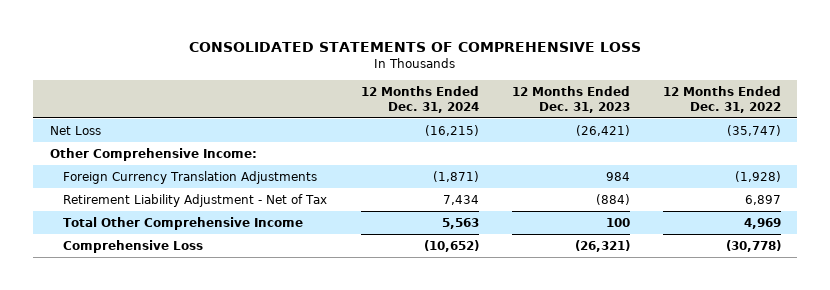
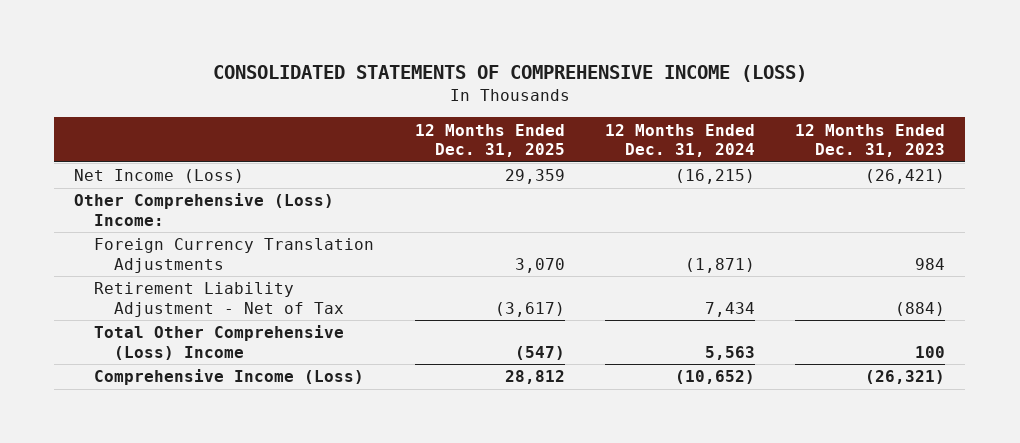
- CONSOLIDATED STATEMENTS OF COMPREHENSIVE LOSS
+ CONSOLIDATED STATEMENTS OF COMPREHENSIVE INCOME (LOSS)
- | 12 Months Ended Dec. 31, 2024 | 12 Months Ended Dec. 31, 2023 | 12 Months Ended Dec. 31, 2022
+ | 12 Months Ended Dec. 31, 2025 | 12 Months Ended Dec. 31, 2024 | 12 Months Ended Dec. 31, 2023
- Net Loss | (16,215) | (26,421) | (35,747)
- Other Comprehensive Income:
+ Net Income (Loss) | 29,359 | (16,215) | (26,421)
+ Other Comprehensive (Loss) Income:
- Total Other Comprehensive Income | 5,563 | 100 | 4,969
- Comprehensive Loss | (10,652) | (26,321) | (30,778)
+ Total Other Comprehensive (Loss) Income | (547) | 5,563 | 100
+ Comprehensive Income (Loss) | 28,812 | (10,652) | (26,321)

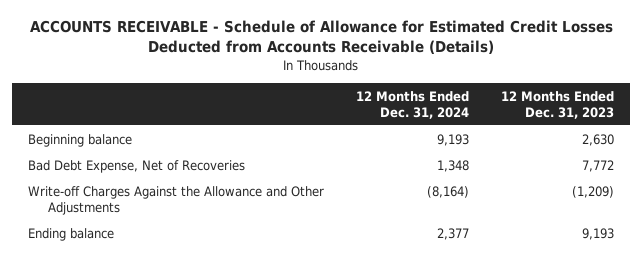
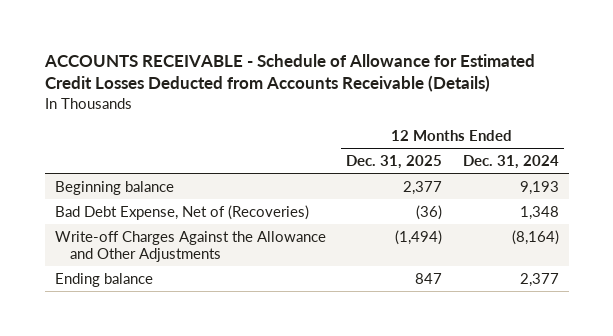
- | 12 Months Ended Dec. 31, 2024 | 12 Months Ended Dec. 31, 2023
+ | 12 Months Ended Dec. 31, 2025 | 12 Months Ended Dec. 31, 2024
- Bad Debt Expense, Net of Recoveries | 1,348 | 7,772
+ Bad Debt Expense, Net of (Recoveries) | (36) | 1,348

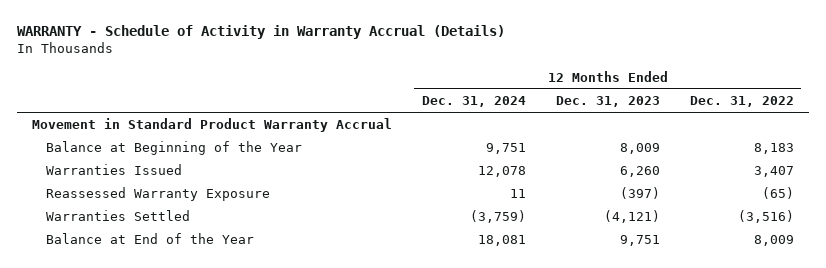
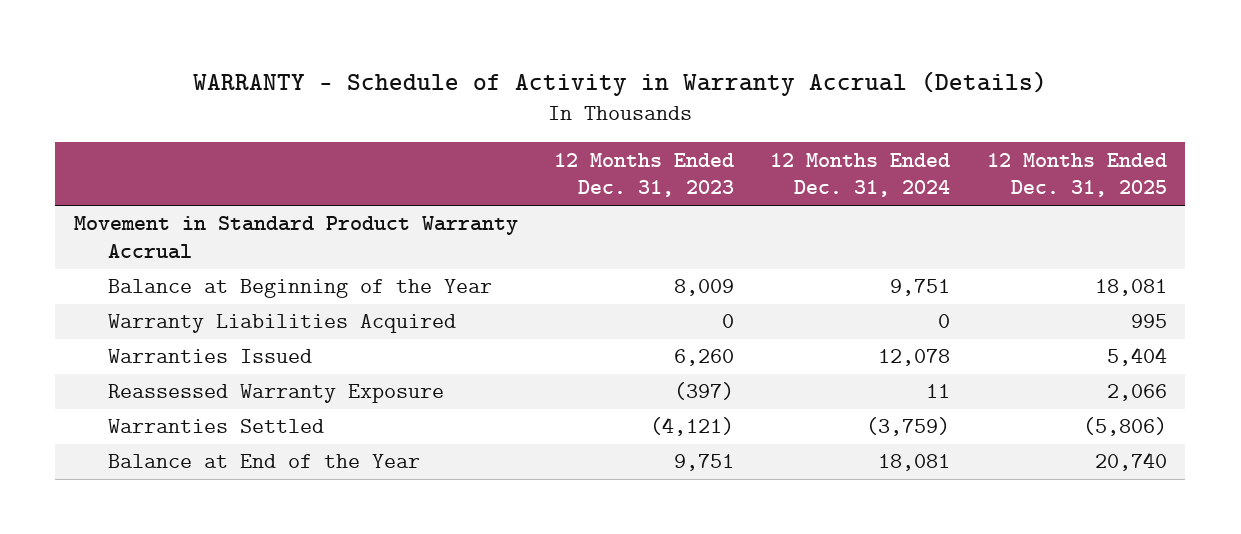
- | 12 Months Ended Dec. 31, 2024 | 12 Months Ended Dec. 31, 2023 | 12 Months Ended Dec. 31, 2022
+ | 12 Months Ended Dec. 31, 2023 | 12 Months Ended Dec. 31, 2024 | 12 Months Ended Dec. 31, 2025
+ Warranty Liabilities Acquired | 0 | 0 | 995

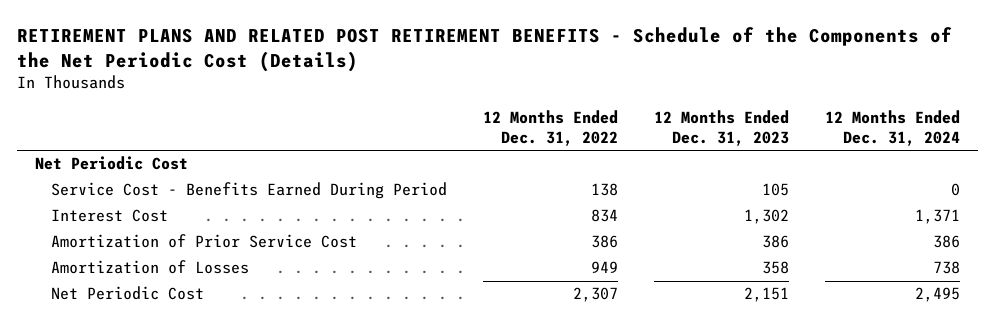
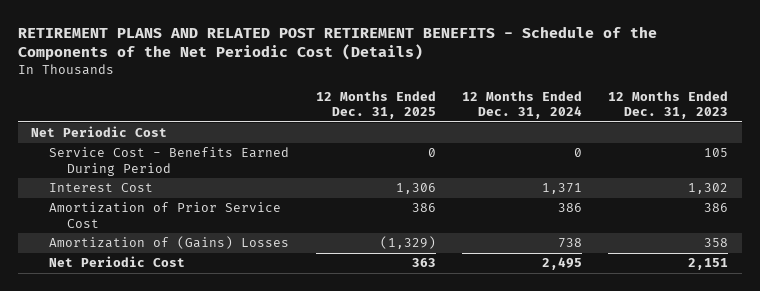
- | 12 Months Ended Dec. 31, 2022 | 12 Months Ended Dec. 31, 2023 | 12 Months Ended Dec. 31, 2024
+ | 12 Months Ended Dec. 31, 2025 | 12 Months Ended Dec. 31, 2024 | 12 Months Ended Dec. 31, 2023
- Amortization of Losses | 949 | 358 | 738
+ Amortization of (Gains) Losses | (1,329) | 738 | 358

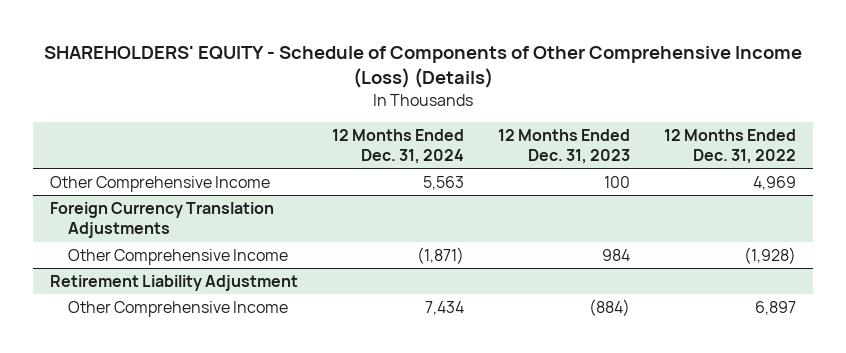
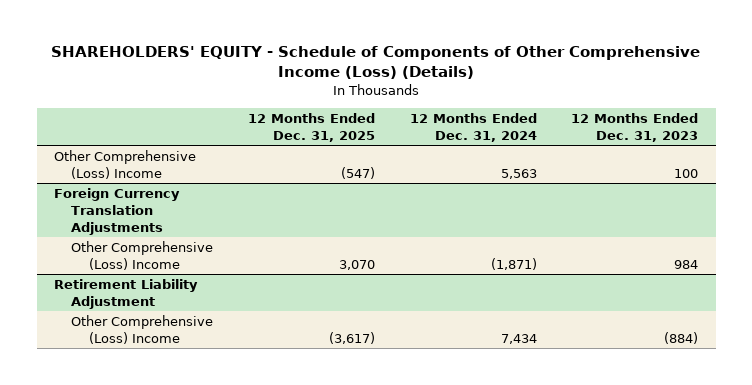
- | 12 Months Ended Dec. 31, 2024 | 12 Months Ended Dec. 31, 2023 | 12 Months Ended Dec. 31, 2022
+ | 12 Months Ended Dec. 31, 2025 | 12 Months Ended Dec. 31, 2024 | 12 Months Ended Dec. 31, 2023
- Other Comprehensive Income | 5,563 | 100 | 4,969
+ Other Comprehensive (Loss) Income | (547) | 5,563 | 100
@ Foreign Currency Translation Adjustments
- Other Comprehensive Income | (1,871) | 984 | (1,928)
+ Other Comprehensive (Loss) Income | 3,070 | (1,871) | 984
@ Retirement Liability Adjustment
- Other Comprehensive Income | 7,434 | (884) | 6,897
+ Other Comprehensive (Loss) Income | (3,617) | 7,434 | (884)

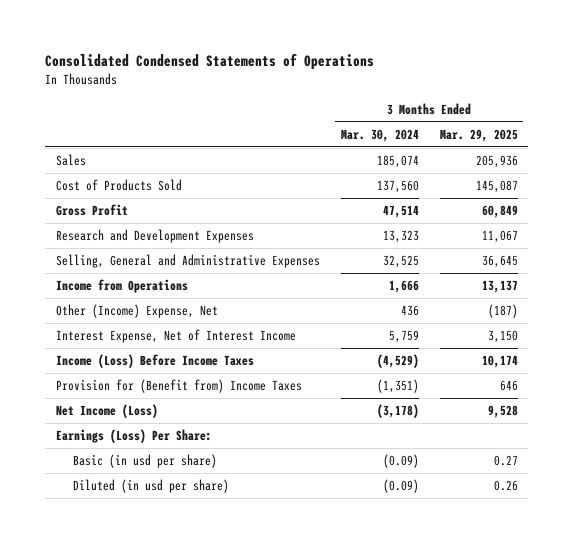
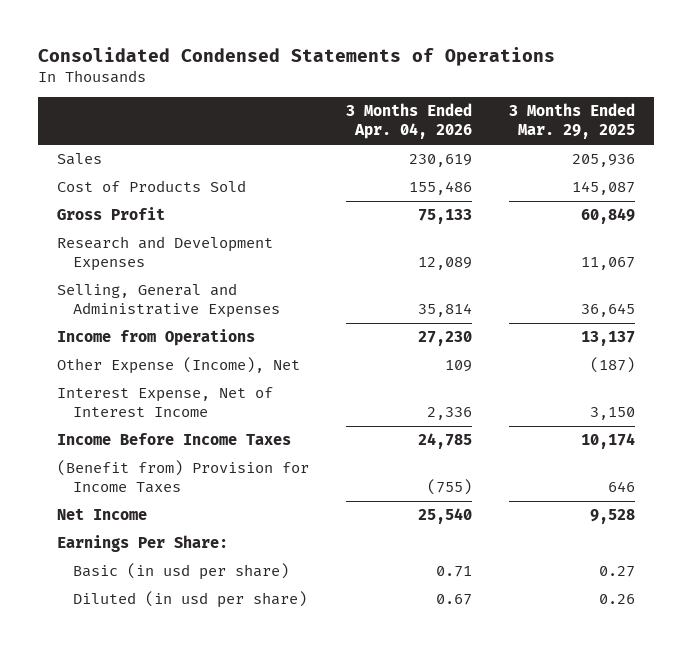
- | 3 Months Ended Mar. 30, 2024 | 3 Months Ended Mar. 29, 2025
+ | 3 Months Ended Apr. 04, 2026 | 3 Months Ended Mar. 29, 2025
- Other (Income) Expense, Net | 436 | (187)
+ Other Expense (Income), Net | 109 | (187)
- Income (Loss) Before Income Taxes | (4,529) | 10,174
- Provision for (Benefit from) Income Taxes | (1,351) | 646
- Net Income (Loss) | (3,178) | 9,528
- Earnings (Loss) Per Share:
+ Income Before Income Taxes | 24,785 | 10,174
+ (Benefit from) Provision for Income Taxes | (755) | 646
+ Net Income | 25,540 | 9,528
+ Earnings Per Share:

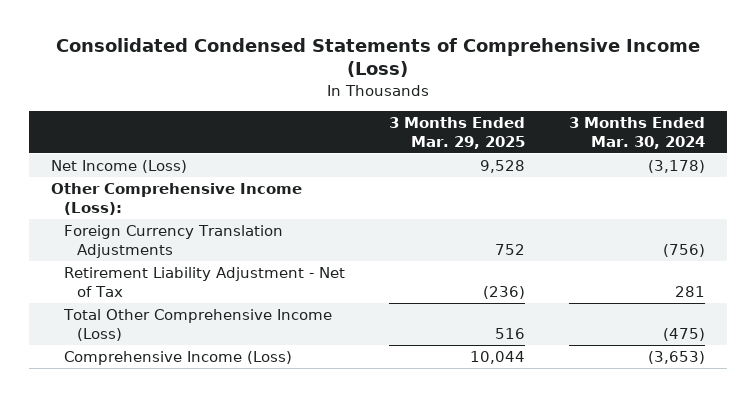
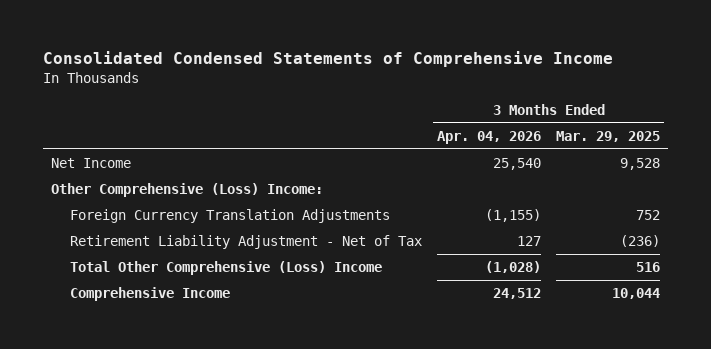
- Consolidated Condensed Statements of Comprehensive Income (Loss)
+ Consolidated Condensed Statements of Comprehensive Income
- | 3 Months Ended Mar. 29, 2025 | 3 Months Ended Mar. 30, 2024
+ | 3 Months Ended Apr. 04, 2026 | 3 Months Ended Mar. 29, 2025
- Net Income (Loss) | 9,528 | (3,178)
- Other Comprehensive Income (Loss):
+ Net Income | 25,540 | 9,528
+ Other Comprehensive (Loss) Income:
- Total Other Comprehensive Income (Loss) | 516 | (475)
- Comprehensive Income (Loss) | 10,044 | (3,653)
+ Total Other Comprehensive (Loss) Income | (1,028) | 516
+ Comprehensive Income | 24,512 | 10,044

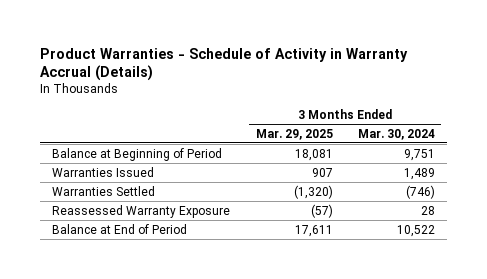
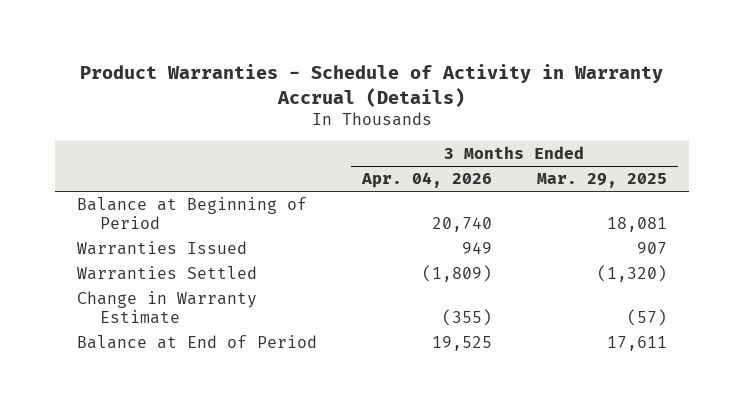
- | 3 Months Ended Mar. 29, 2025 | 3 Months Ended Mar. 30, 2024
+ | 3 Months Ended Apr. 04, 2026 | 3 Months Ended Mar. 29, 2025
- Reassessed Warranty Exposure | (57) | 28
+ Change in Warranty Estimate | (355) | (57)

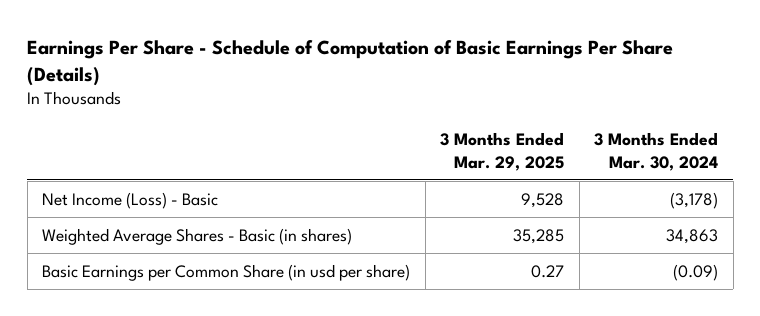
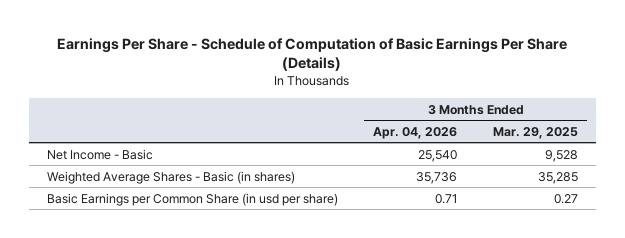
- | 3 Months Ended Mar. 29, 2025 | 3 Months Ended Mar. 30, 2024
+ | 3 Months Ended Apr. 04, 2026 | 3 Months Ended Mar. 29, 2025
- Net Income (Loss) - Basic | 9,528 | (3,178)
+ Net Income - Basic | 25,540 | 9,528

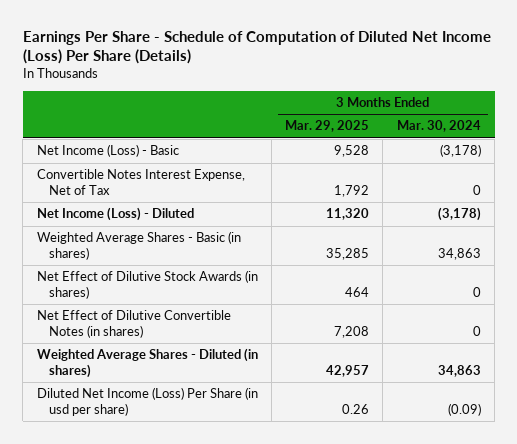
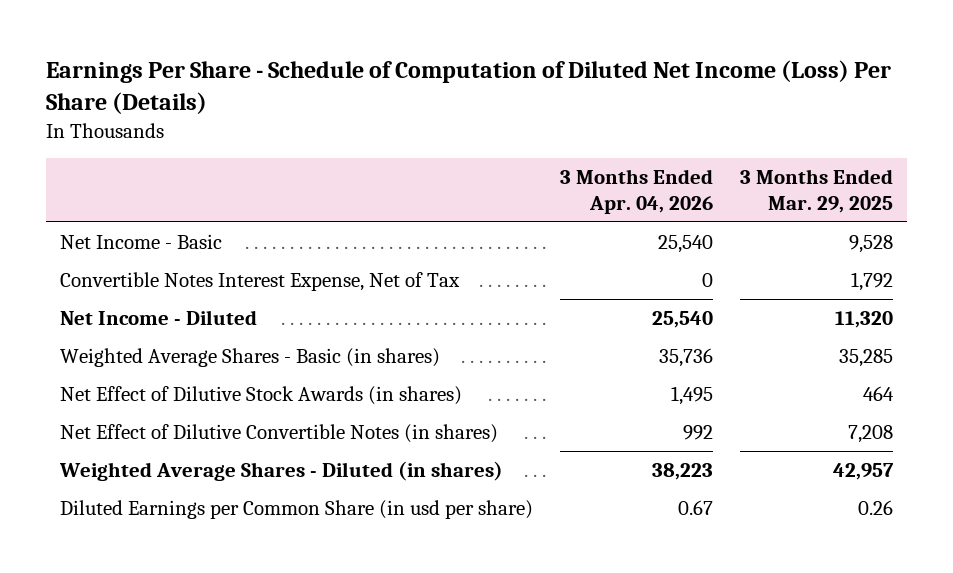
- | 3 Months Ended Mar. 29, 2025 | 3 Months Ended Mar. 30, 2024
+ | 3 Months Ended Apr. 04, 2026 | 3 Months Ended Mar. 29, 2025
- Net Income (Loss) - Basic | 9,528 | (3,178)
+ Net Income - Basic | 25,540 | 9,528
- Net Income (Loss) - Diluted | 11,320 | (3,178)
+ Net Income - Diluted | 25,540 | 11,320
- Diluted Net Income (Loss) Per Share (in usd per share) | 0.26 | (0.09)
+ Diluted Earnings per Common Share (in usd per share) | 0.67 | 0.26

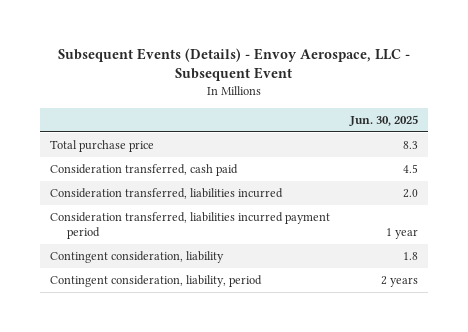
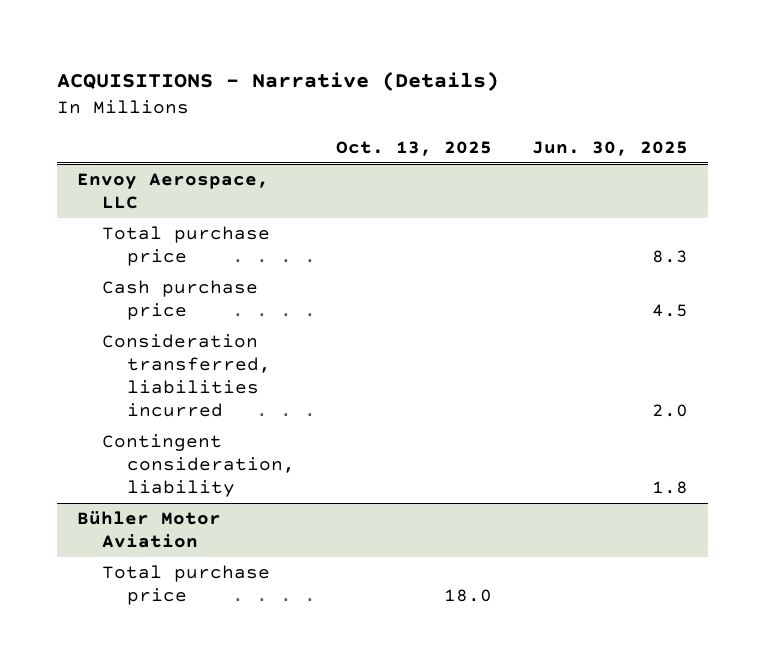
- Subsequent Events (Details) - Envoy Aerospace, LLC - Subsequent Event
+ ACQUISITIONS - Narrative (Details)
- | Jun. 30, 2025
+ | Oct. 13, 2025 | Jun. 30, 2025
+ Envoy Aerospace, LLC
- Consideration transferred, cash paid | 4.5
+ Cash purchase price | | 4.5
- Consideration transferred, liabilities incurred payment period | 1 year
- Contingent consideration, liability, period | 2 years
+ Bühler Motor Aviation
+ Total purchase price | 18.0 |

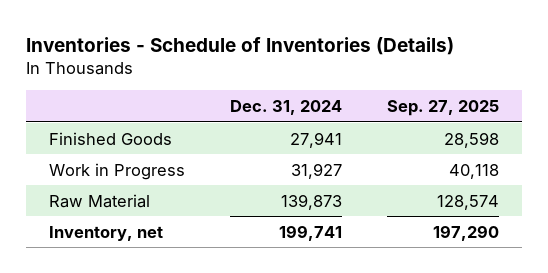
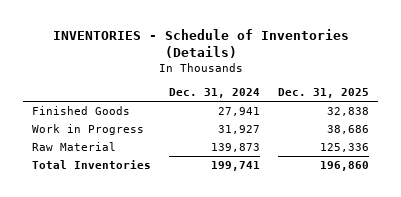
- Inventories - Schedule of Inventories (Details)
+ INVENTORIES - Schedule of Inventories (Details)
- | Dec. 31, 2024 | Sep. 27, 2025
+ | Dec. 31, 2024 | Dec. 31, 2025
- Inventory, net | 199,741 | 197,290
+ Total Inventories | 199,741 | 196,860

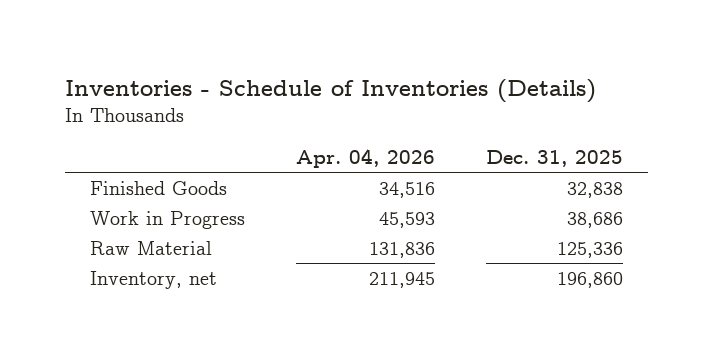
- INVENTORIES - Schedule of Inventories (Details)
+ Inventories - Schedule of Inventories (Details)
- | Dec. 31, 2024 | Dec. 31, 2025
+ | Apr. 04, 2026 | Dec. 31, 2025
- Total Inventories | 199,741 | 196,860
+ Inventory, net | 211,945 | 196,860

